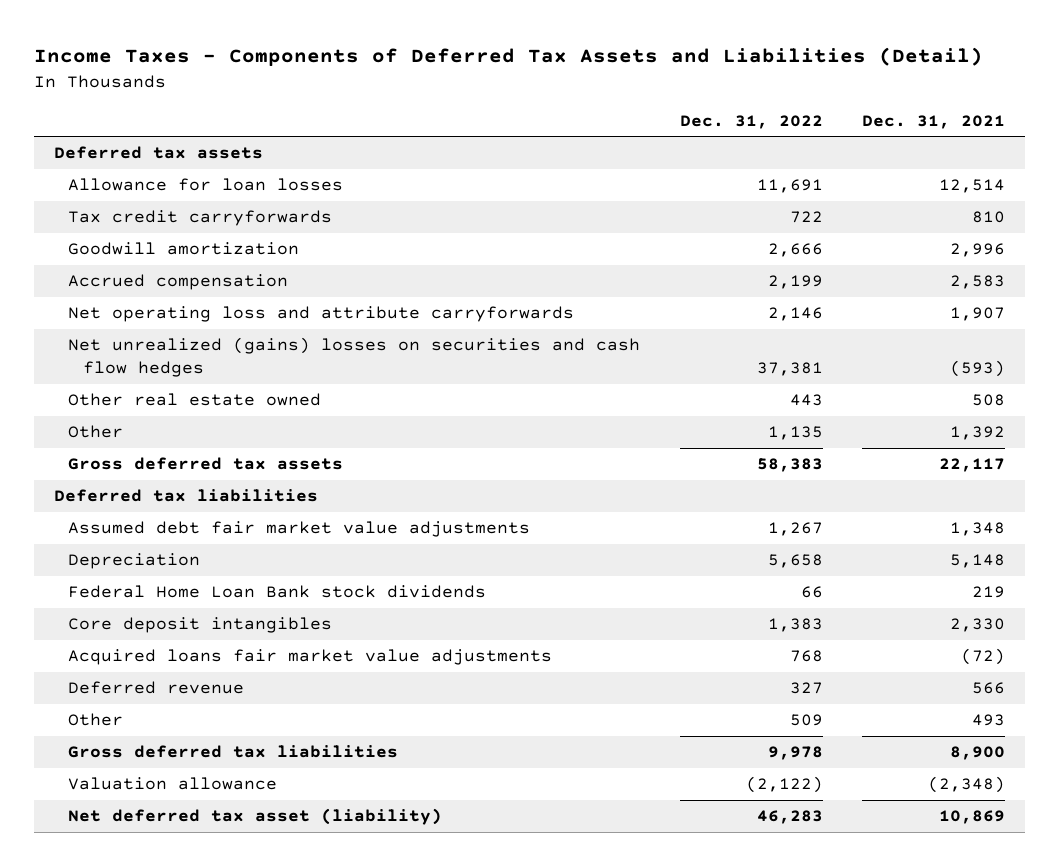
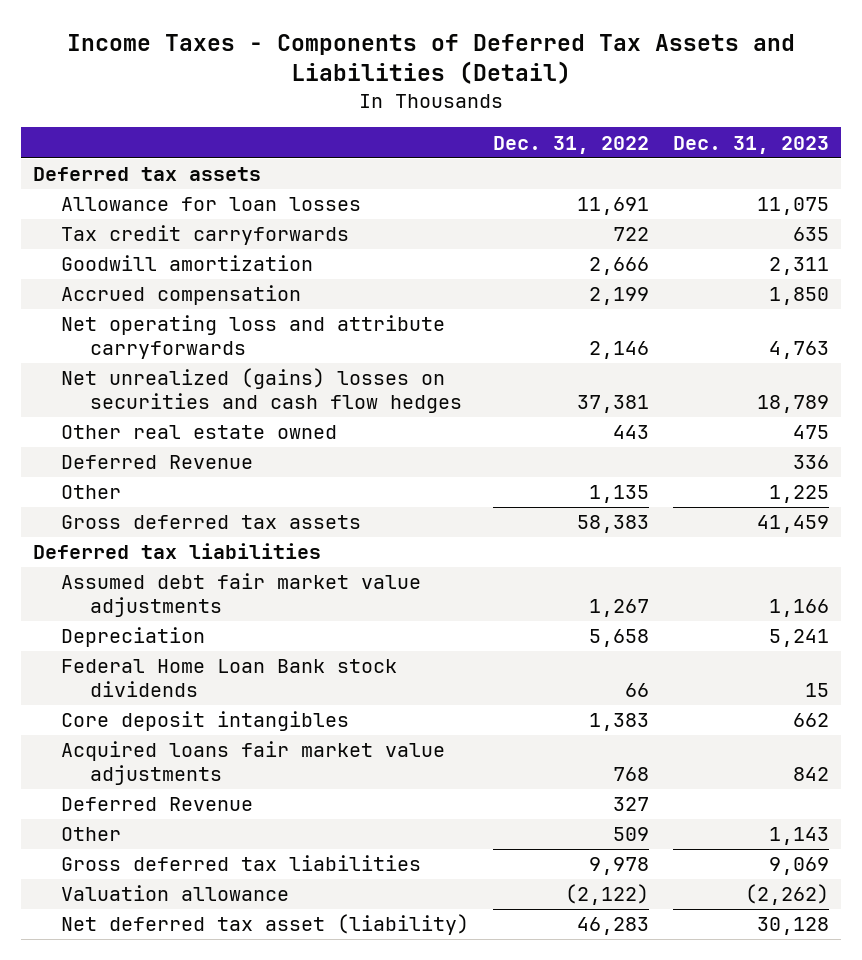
- | Dec. 31, 2022 | Dec. 31, 2021
+ | Dec. 31, 2022 | Dec. 31, 2023
+ Deferred Revenue | | 336
- Deferred revenue | 327 | 566
+ Deferred Revenue | 327 |

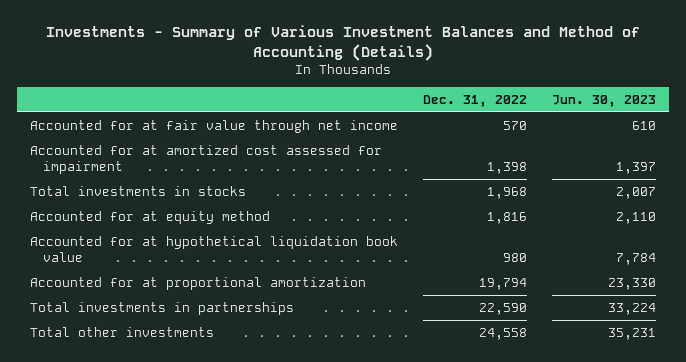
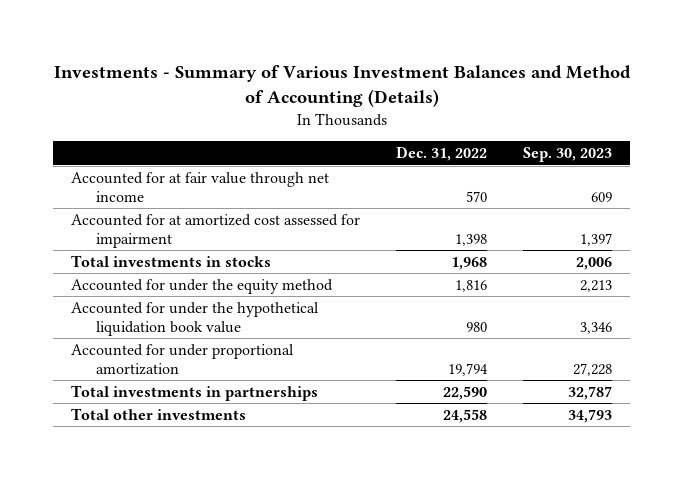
- | Dec. 31, 2022 | Jun. 30, 2023
+ | Dec. 31, 2022 | Sep. 30, 2023
- Accounted for at equity method | 1,816 | 2,110
- Accounted for at hypothetical liquidation book value | 980 | 7,784
- Accounted for at proportional amortization | 19,794 | 23,330
+ Accounted for under the equity method | 1,816 | 2,213
+ Accounted for under the hypothetical liquidation book value | 980 | 3,346
+ Accounted for under proportional amortization | 19,794 | 27,228

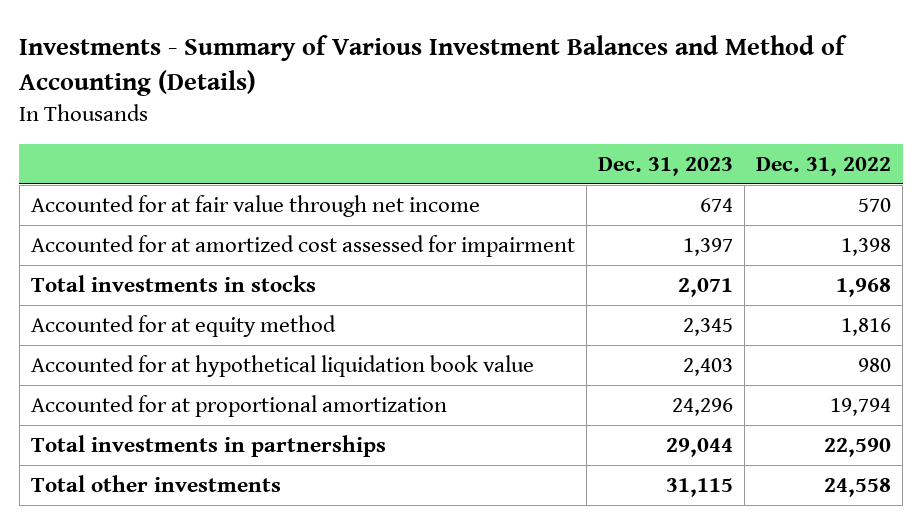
- | Dec. 31, 2022 | Sep. 30, 2023
+ | Dec. 31, 2023 | Dec. 31, 2022
- Accounted for under the equity method | 1,816 | 2,213
- Accounted for under the hypothetical liquidation book value | 980 | 3,346
- Accounted for under proportional amortization | 19,794 | 27,228
+ Accounted for at equity method | 2,345 | 1,816
+ Accounted for at hypothetical liquidation book value | 2,403 | 980
+ Accounted for at proportional amortization | 24,296 | 19,794

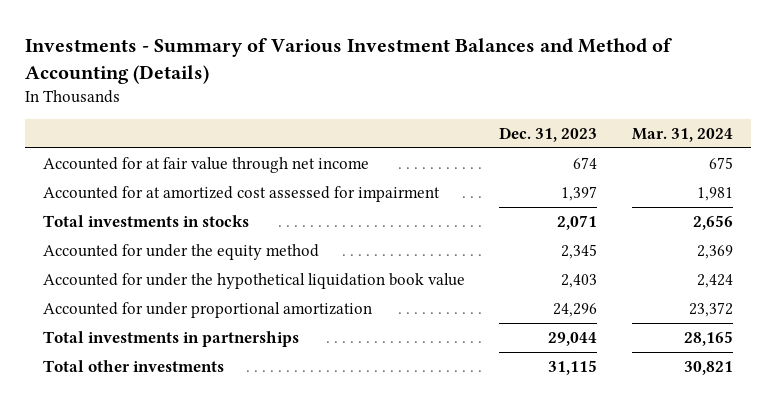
- | Dec. 31, 2023 | Dec. 31, 2022
+ | Dec. 31, 2023 | Mar. 31, 2024
- Accounted for at equity method | 2,345 | 1,816
- Accounted for at hypothetical liquidation book value | 2,403 | 980
- Accounted for at proportional amortization | 24,296 | 19,794
+ Accounted for under the equity method | 2,345 | 2,369
+ Accounted for under the hypothetical liquidation book value | 2,403 | 2,424
+ Accounted for under proportional amortization | 24,296 | 23,372

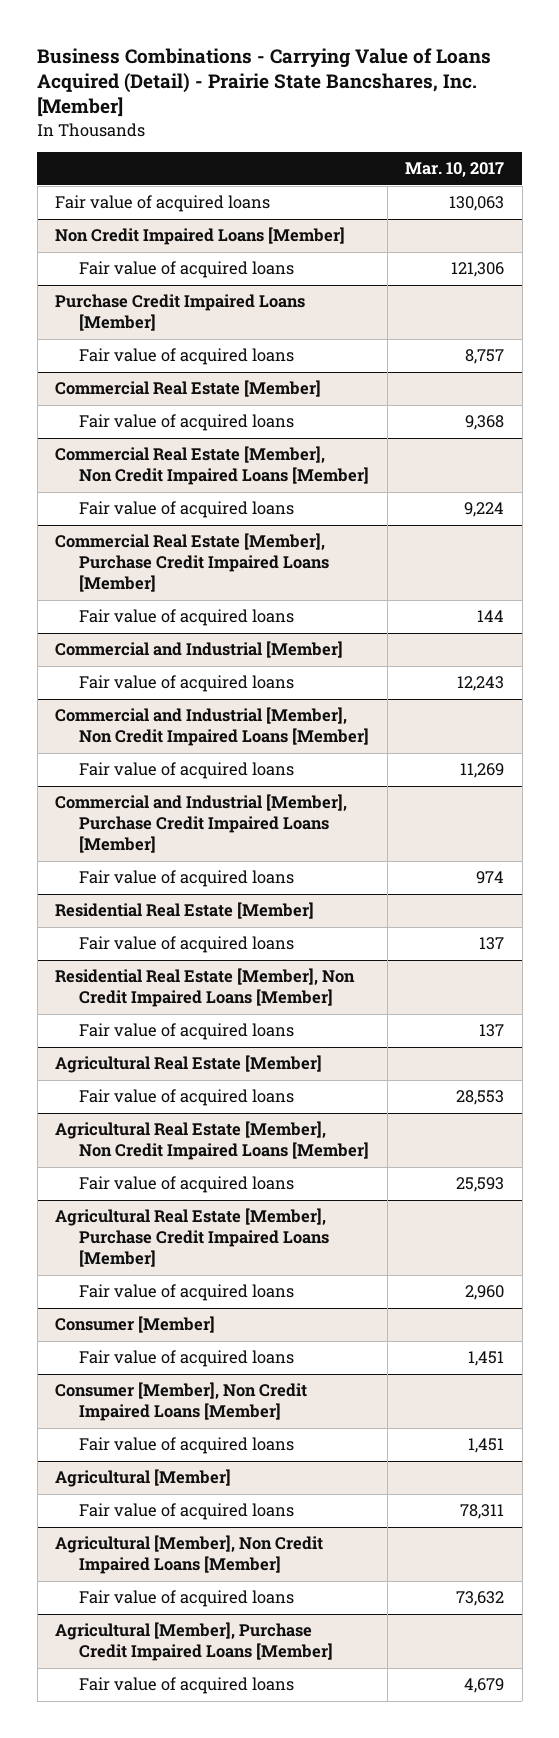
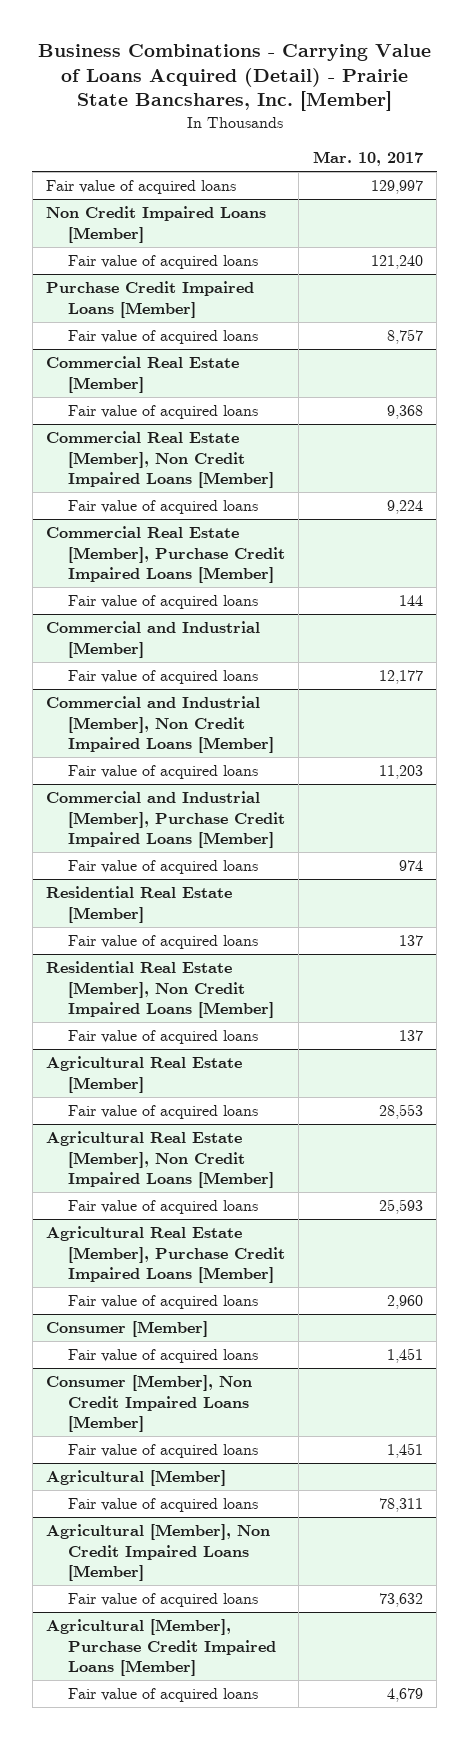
- Fair value of acquired loans | 130,063
+ Fair value of acquired loans | 129,997
@ Non Credit Impaired Loans [Member]
- Fair value of acquired loans | 121,306
+ Fair value of acquired loans | 121,240
@ Commercial and Industrial [Member]
- Fair value of acquired loans | 12,243
+ Fair value of acquired loans | 12,177
@ Commercial and Industrial [Member], Non Credit Impaired Loans [Member]
- Fair value of acquired loans | 11,269
+ Fair value of acquired loans | 11,203

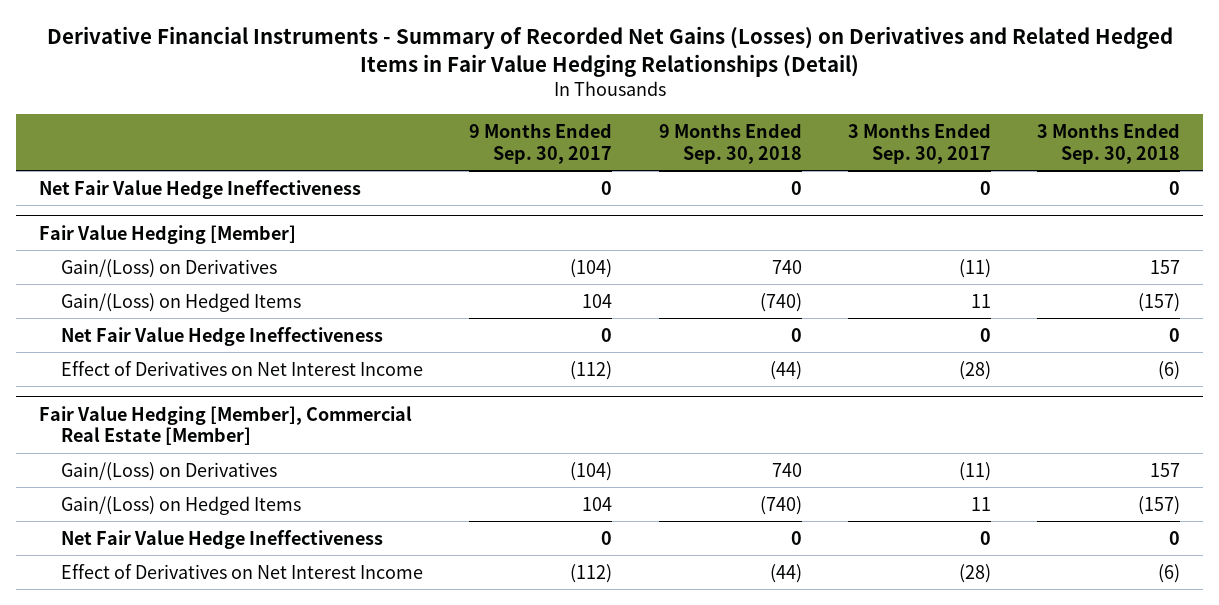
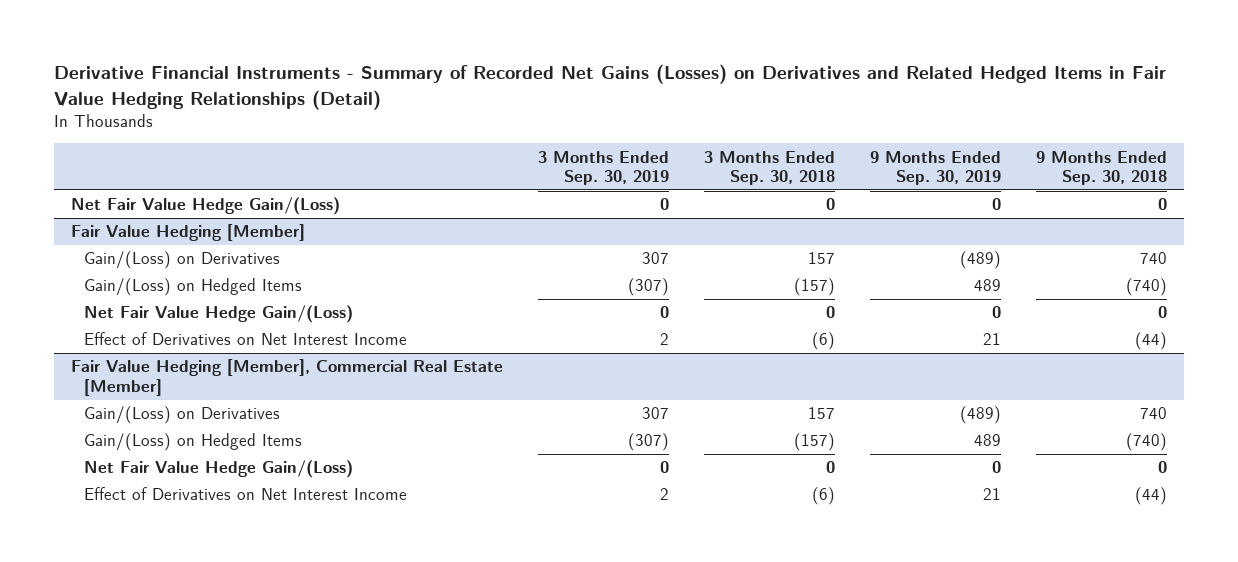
- | 9 Months Ended Sep. 30, 2017 | 9 Months Ended Sep. 30, 2018 | 3 Months Ended Sep. 30, 2017 | 3 Months Ended Sep. 30, 2018
+ | 3 Months Ended Sep. 30, 2019 | 3 Months Ended Sep. 30, 2018 | 9 Months Ended Sep. 30, 2019 | 9 Months Ended Sep. 30, 2018
- Net Fair Value Hedge Ineffectiveness | 0 | 0 | 0 | 0
+ Net Fair Value Hedge Gain/(Loss) | 0 | 0 | 0 | 0
@ Fair Value Hedging [Member]
- Net Fair Value Hedge Ineffectiveness | 0 | 0 | 0 | 0
+ Net Fair Value Hedge Gain/(Loss) | 0 | 0 | 0 | 0
@ Fair Value Hedging [Member], Commercial Real Estate [Member]
- Net Fair Value Hedge Ineffectiveness | 0 | 0 | 0 | 0
+ Net Fair Value Hedge Gain/(Loss) | 0 | 0 | 0 | 0

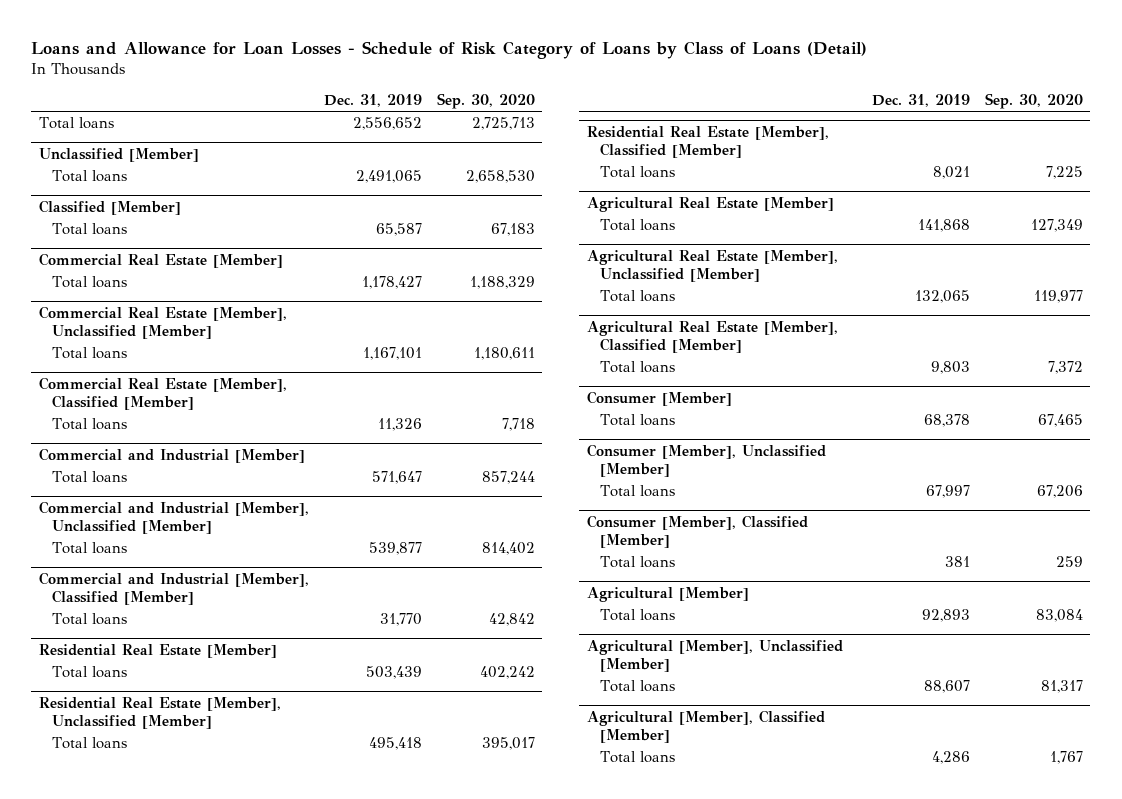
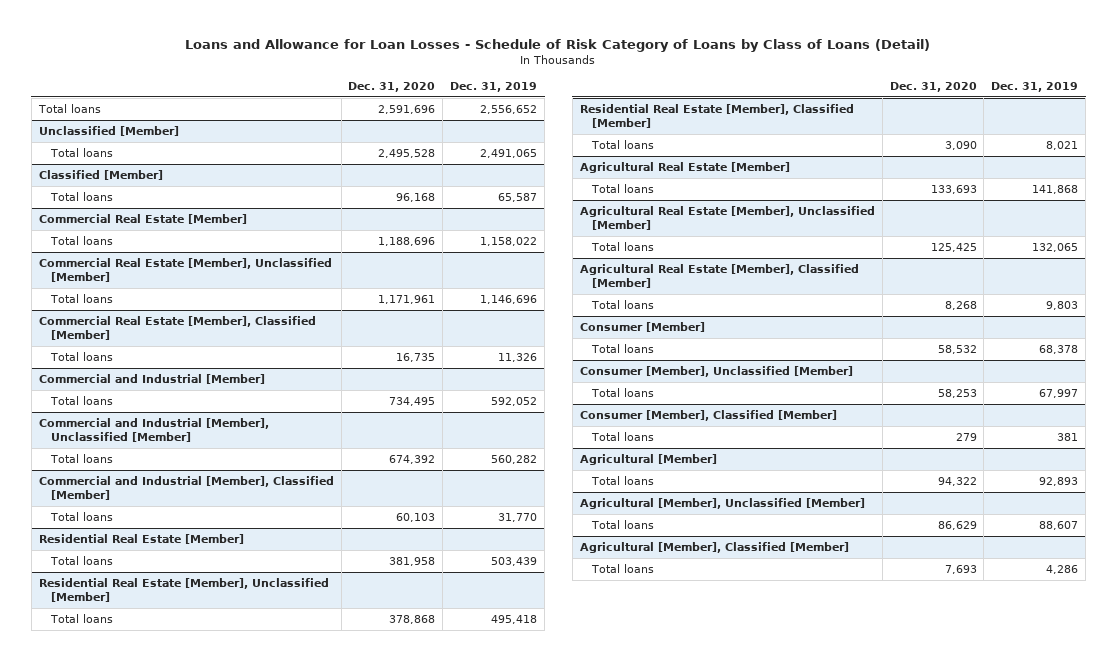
- | Dec. 31, 2019 | Sep. 30, 2020
+ | Dec. 31, 2020 | Dec. 31, 2019
@ Commercial Real Estate [Member]
- Total loans | 1,178,427 | 1,188,329
+ Total loans | 1,188,696 | 1,158,022
@ Commercial Real Estate [Member], Unclassified [Member]
- Total loans | 1,167,101 | 1,180,611
+ Total loans | 1,171,961 | 1,146,696
@ Commercial and Industrial [Member]
- Total loans | 571,647 | 857,244
+ Total loans | 734,495 | 592,052
@ Commercial and Industrial [Member], Unclassified [Member]
- Total loans | 539,877 | 814,402
+ Total loans | 674,392 | 560,282

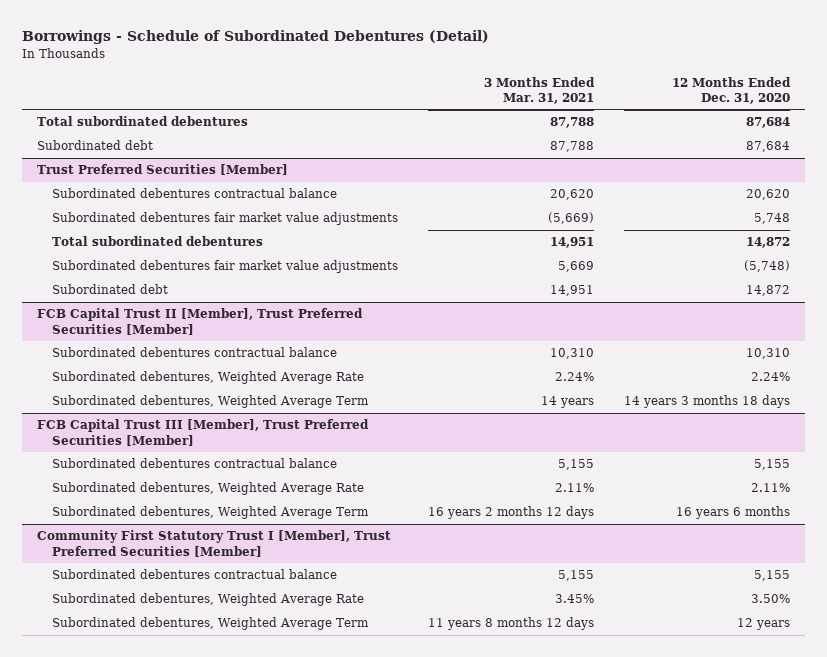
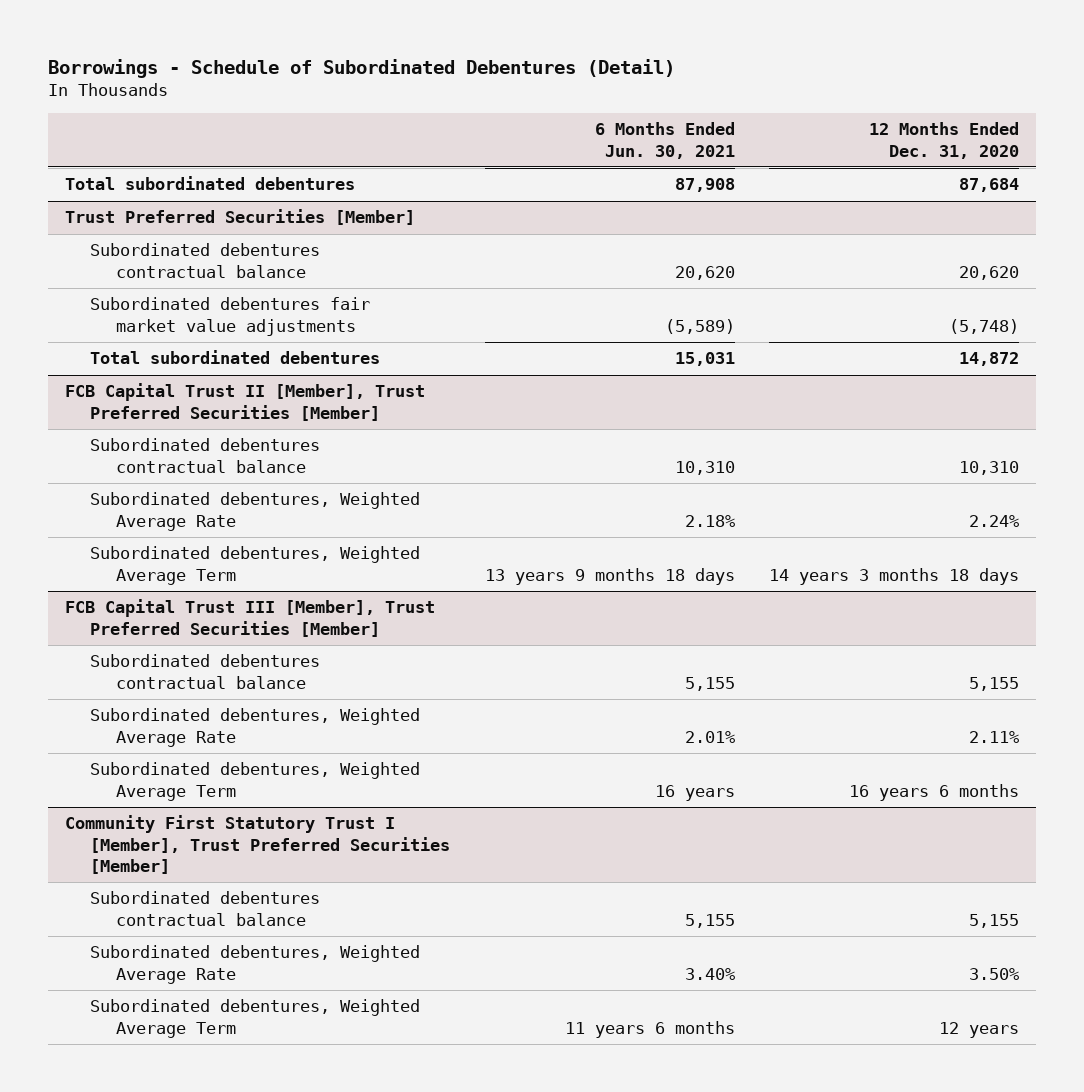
- | 3 Months Ended Mar. 31, 2021 | 12 Months Ended Dec. 31, 2020
+ | 6 Months Ended Jun. 30, 2021 | 12 Months Ended Dec. 31, 2020
- Subordinated debt | 87,788 | 87,684
@ Trust Preferred Securities [Member]
- Subordinated debentures fair market value adjustments | (5,669) | 5,748
- Subordinated debt | 14,951 | 14,872
moved down: Total subordinated debentures | 15,031 | 14,872

